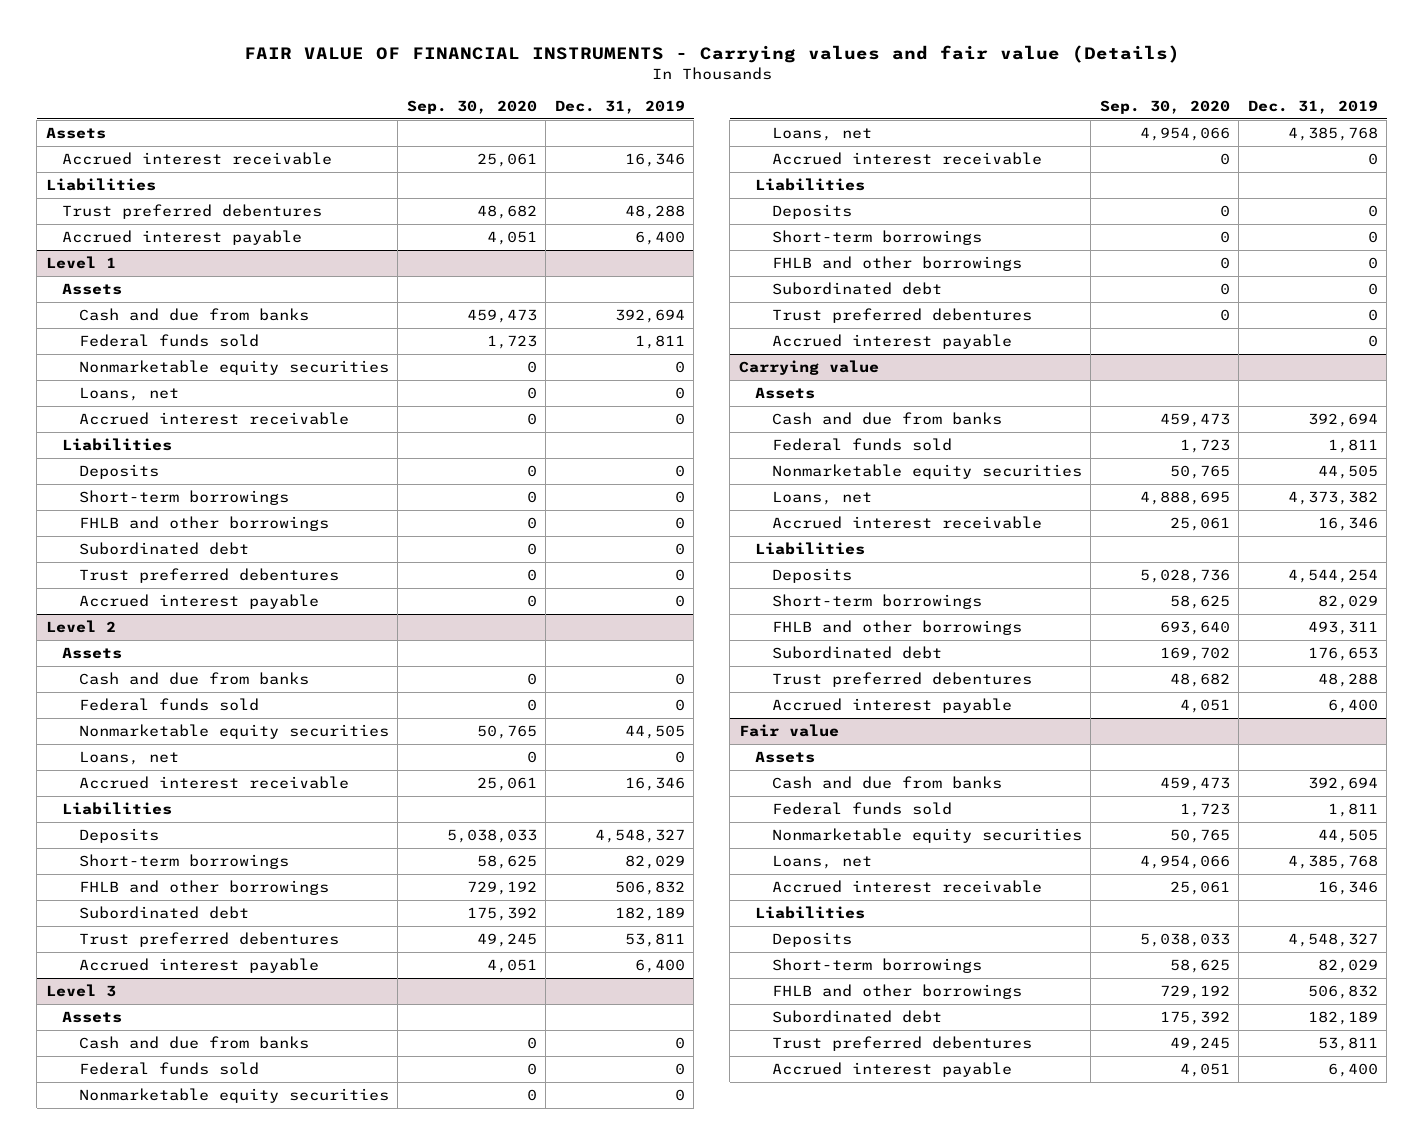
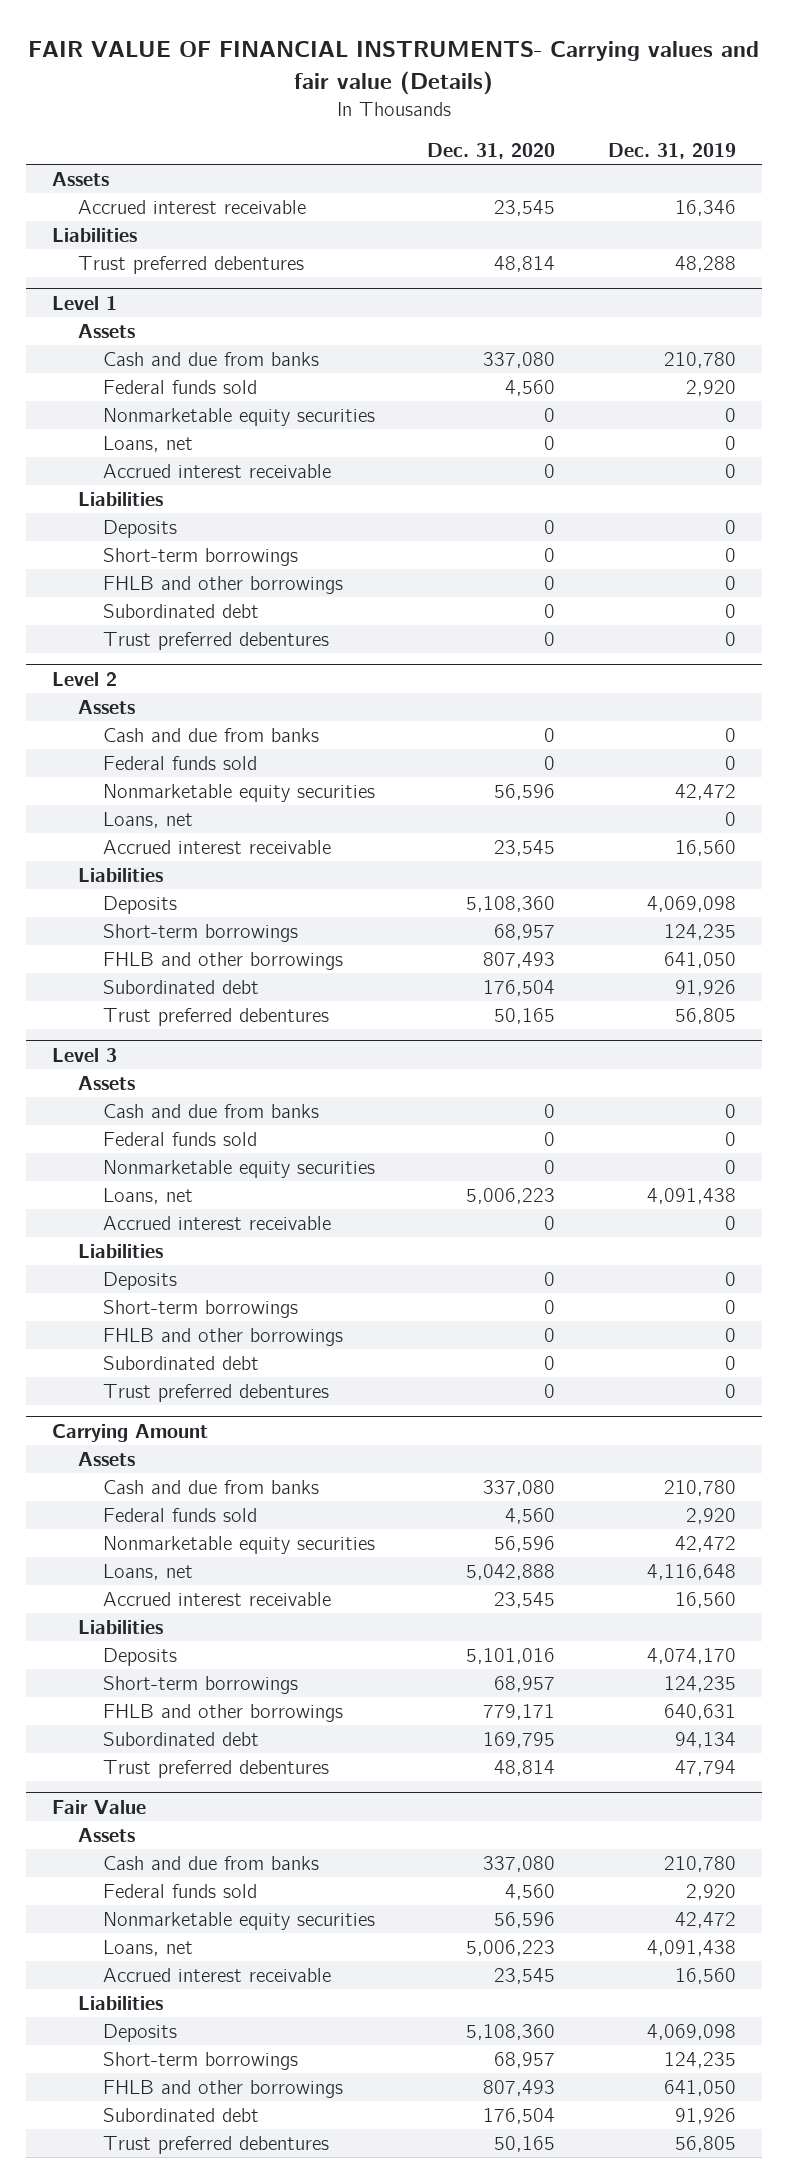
- FAIR VALUE OF FINANCIAL INSTRUMENTS - Carrying values and fair value (Details)
+ FAIR VALUE OF FINANCIAL INSTRUMENTS- Carrying values and fair value (Details)
- | Sep. 30, 2020 | Dec. 31, 2019
+ | Dec. 31, 2020 | Dec. 31, 2019
- Accrued interest payable | 4,051 | 6,400
@ Level 1
- Cash and due from banks | 459,473 | 392,694
- Federal funds sold | 1,723 | 1,811
+ Cash and due from banks | 337,080 | 210,780
+ Federal funds sold | 4,560 | 2,920
- Accrued interest payable | 0 | 0
@ Level 2
- Nonmarketable equity securities | 50,765 | 44,505
+ Nonmarketable equity securities | 56,596 | 42,472
- Accrued interest receivable | 25,061 | 16,346
+ Accrued interest receivable | 23,545 | 16,560
- Deposits | 5,038,033 | 4,548,327
- Short-term borrowings | 58,625 | 82,029
- FHLB and other borrowings | 729,192 | 506,832
- Subordinated debt | 175,392 | 182,189
- Trust preferred debentures | 49,245 | 53,811
- Accrued interest payable | 4,051 | 6,400
+ Deposits | 5,108,360 | 4,069,098
+ Short-term borrowings | 68,957 | 124,235
+ FHLB and other borrowings | 807,493 | 641,050
+ Subordinated debt | 176,504 | 91,926
+ Trust preferred debentures | 50,165 | 56,805
@ Level 3
- Loans, net | 4,954,066 | 4,385,768
+ Loans, net | 5,006,223 | 4,091,438
- Accrued interest payable | | 0
- Carrying value
+ Carrying Amount
- Cash and due from banks | 459,473 | 392,694
- Federal funds sold | 1,723 | 1,811
- Nonmarketable equity securities | 50,765 | 44,505
- Loans, net | 4,888,695 | 4,373,382
- Accrued interest receivable | 25,061 | 16,346
+ Cash and due from banks | 337,080 | 210,780
+ Federal funds sold | 4,560 | 2,920
+ Nonmarketable equity securities | 56,596 | 42,472
+ Loans, net | 5,042,888 | 4,116,648
+ Accrued interest receivable | 23,545 | 16,560
- Deposits | 5,028,736 | 4,544,254
- Short-term borrowings | 58,625 | 82,029
- FHLB and other borrowings | 693,640 | 493,311
- Subordinated debt | 169,702 | 176,653
- Trust preferred debentures | 48,682 | 48,288
- Accrued interest payable | 4,051 | 6,400
- Fair value
+ Deposits | 5,101,016 | 4,074,170
+ Short-term borrowings | 68,957 | 124,235
+ FHLB and other borrowings | 779,171 | 640,631
+ Subordinated debt | 169,795 | 94,134
+ Trust preferred debentures | 48,814 | 47,794
+ Fair Value
- Cash and due from banks | 459,473 | 392,694
- Federal funds sold | 1,723 | 1,811
- Nonmarketable equity securities | 50,765 | 44,505
- Loans, net | 4,954,066 | 4,385,768
- Accrued interest receivable | 25,061 | 16,346
+ Cash and due from banks | 337,080 | 210,780
+ Federal funds sold | 4,560 | 2,920
+ Nonmarketable equity securities | 56,596 | 42,472
+ Loans, net | 5,006,223 | 4,091,438
+ Accrued interest receivable | 23,545 | 16,560
- Deposits | 5,038,033 | 4,548,327
- Short-term borrowings | 58,625 | 82,029
- FHLB and other borrowings | 729,192 | 506,832
- Subordinated debt | 175,392 | 182,189
- Trust preferred debentures | 49,245 | 53,811
- Accrued interest payable | 4,051 | 6,400
+ Deposits | 5,108,360 | 4,069,098
+ Short-term borrowings | 68,957 | 124,235
+ FHLB and other borrowings | 807,493 | 641,050
+ Subordinated debt | 176,504 | 91,926
+ Trust preferred debentures | 50,165 | 56,805

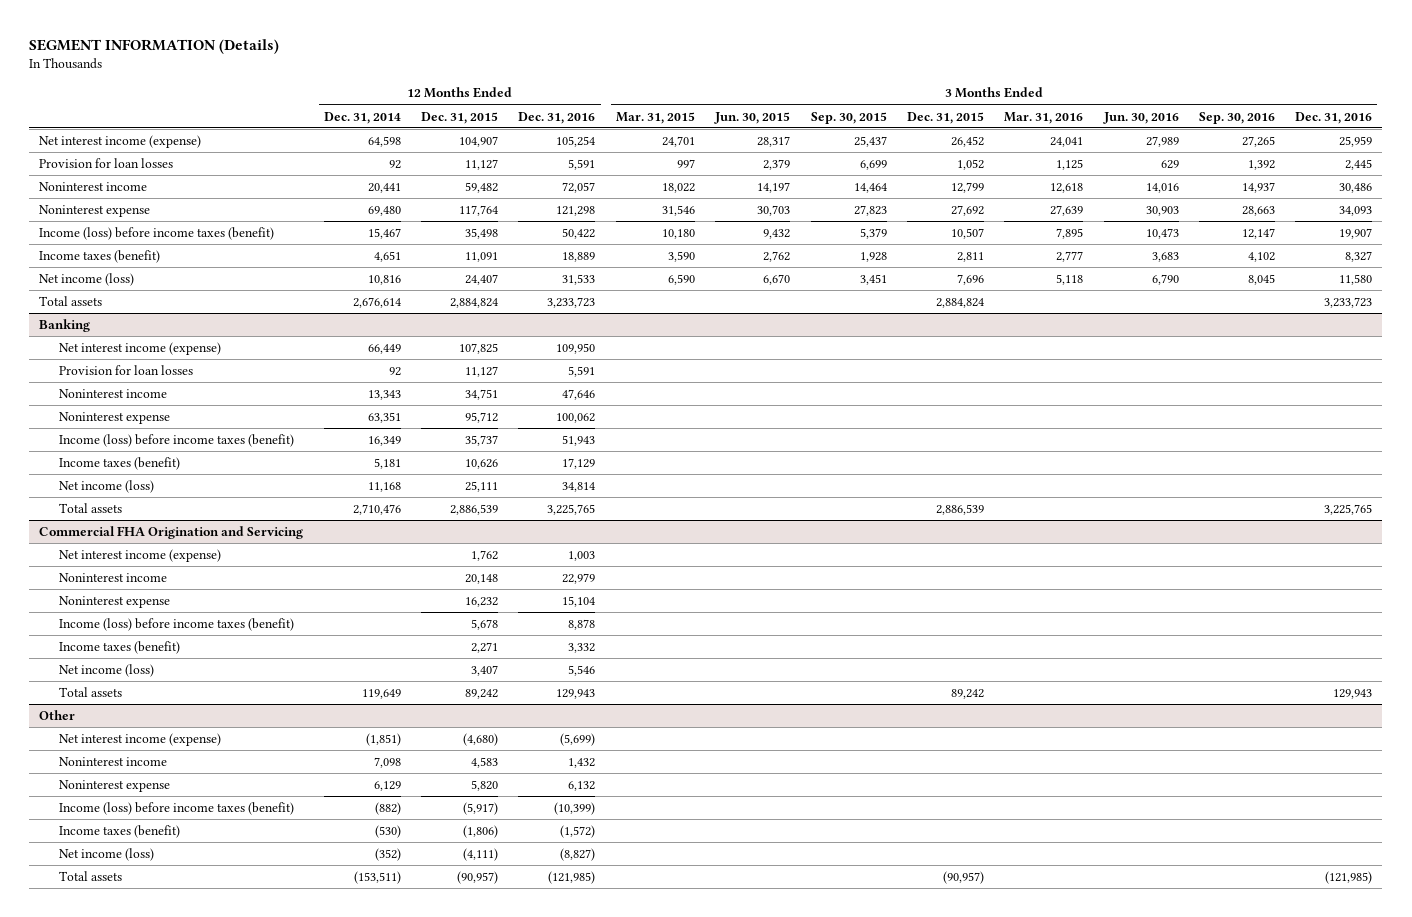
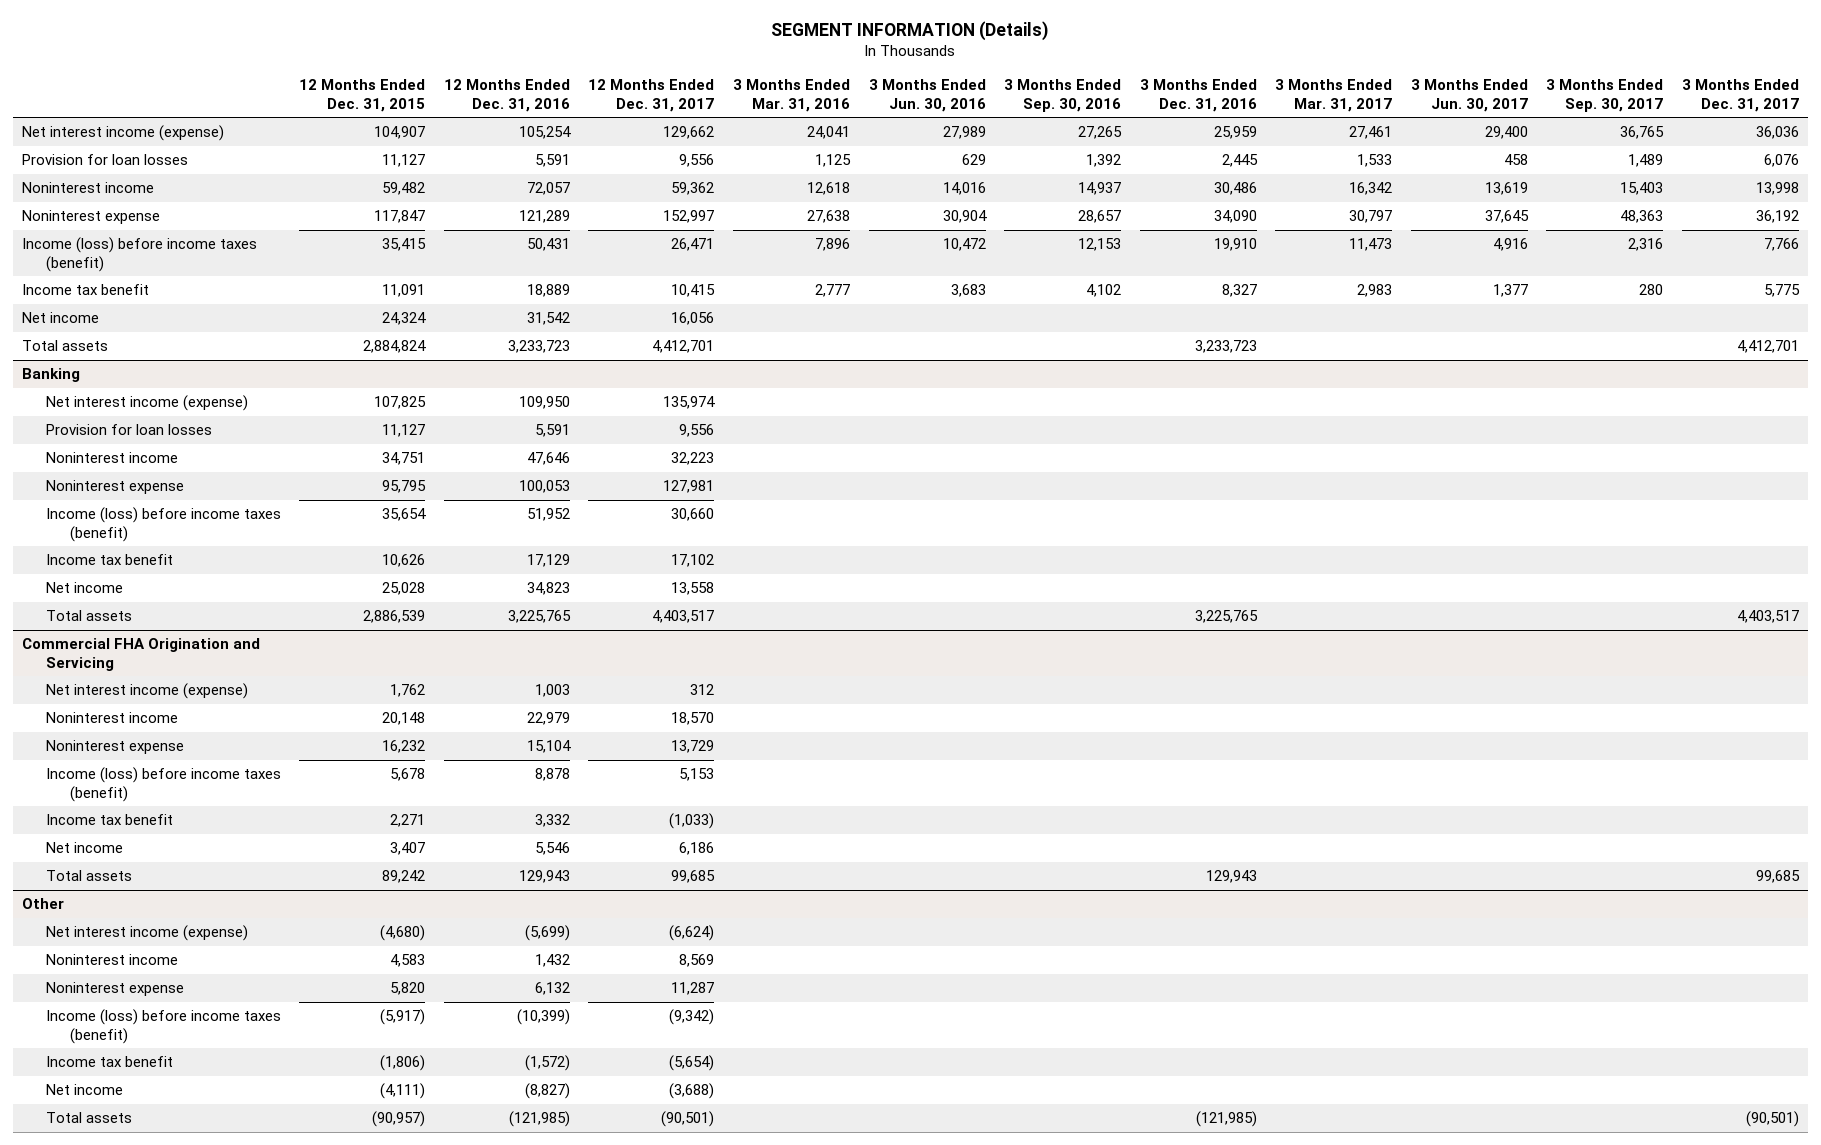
- | 12 Months Ended Dec. 31, 2014 | 12 Months Ended Dec. 31, 2015 | 12 Months Ended Dec. 31, 2016 | 3 Months Ended Mar. 31, 2015 | 3 Months Ended Jun. 30, 2015 | 3 Months Ended Sep. 30, 2015 | 3 Months Ended Dec. 31, 2015 | 3 Months Ended Mar. 31, 2016 | 3 Months Ended Jun. 30, 2016 | 3 Months Ended Sep. 30, 2016 | 3 Months Ended Dec. 31, 2016
+ | 12 Months Ended Dec. 31, 2015 | 12 Months Ended Dec. 31, 2016 | 12 Months Ended Dec. 31, 2017 | 3 Months Ended Mar. 31, 2016 | 3 Months Ended Jun. 30, 2016 | 3 Months Ended Sep. 30, 2016 | 3 Months Ended Dec. 31, 2016 | 3 Months Ended Mar. 31, 2017 | 3 Months Ended Jun. 30, 2017 | 3 Months Ended Sep. 30, 2017 | 3 Months Ended Dec. 31, 2017
- Noninterest expense | 69,480 | 117,764 | 121,298 | 31,546 | 30,703 | 27,823 | 27,692 | 27,639 | 30,903 | 28,663 | 34,093
- Income (loss) before income taxes (benefit) | 15,467 | 35,498 | 50,422 | 10,180 | 9,432 | 5,379 | 10,507 | 7,895 | 10,473 | 12,147 | 19,907
- Income taxes (benefit) | 4,651 | 11,091 | 18,889 | 3,590 | 2,762 | 1,928 | 2,811 | 2,777 | 3,683 | 4,102 | 8,327
- Net income (loss) | 10,816 | 24,407 | 31,533 | 6,590 | 6,670 | 3,451 | 7,696 | 5,118 | 6,790 | 8,045 | 11,580
+ Noninterest expense | 117,847 | 121,289 | 152,997 | 27,638 | 30,904 | 28,657 | 34,090 | 30,797 | 37,645 | 48,363 | 36,192
+ Income (loss) before income taxes (benefit) | 35,415 | 50,431 | 26,471 | 7,896 | 10,472 | 12,153 | 19,910 | 11,473 | 4,916 | 2,316 | 7,766
+ Income tax benefit | 11,091 | 18,889 | 10,415 | 2,777 | 3,683 | 4,102 | 8,327 | 2,983 | 1,377 | 280 | 5,775
+ Net income | 24,324 | 31,542 | 16,056 | | | | | | | |
@ Banking
- Noninterest expense | 63,351 | 95,712 | 100,062 | | | | | | | |
- Income (loss) before income taxes (benefit) | 16,349 | 35,737 | 51,943 | | | | | | | |
- Income taxes (benefit) | 5,181 | 10,626 | 17,129 | | | | | | | |
- Net income (loss) | 11,168 | 25,111 | 34,814 | | | | | | | |
+ Noninterest expense | 95,795 | 100,053 | 127,981 | | | | | | | |
+ Income (loss) before income taxes (benefit) | 35,654 | 51,952 | 30,660 | | | | | | | |
+ Income tax benefit | 10,626 | 17,129 | 17,102 | | | | | | | |
+ Net income | 25,028 | 34,823 | 13,558 | | | | | | | |
@ Commercial FHA Origination and Servicing
- Income taxes (benefit) | | 2,271 | 3,332 | | | | | | | |
- Net income (loss) | | 3,407 | 5,546 | | | | | | | |
+ Income tax benefit | 2,271 | 3,332 | (1,033) | | | | | | | |
+ Net income | 3,407 | 5,546 | 6,186 | | | | | | | |
@ Other
- Income taxes (benefit) | (530) | (1,806) | (1,572) | | | | | | | |
- Net income (loss) | (352) | (4,111) | (8,827) | | | | | | | |
+ Income tax benefit | (1,806) | (1,572) | (5,654) | | | | | | | |
+ Net income | (4,111) | (8,827) | (3,688) | | | | | | | |

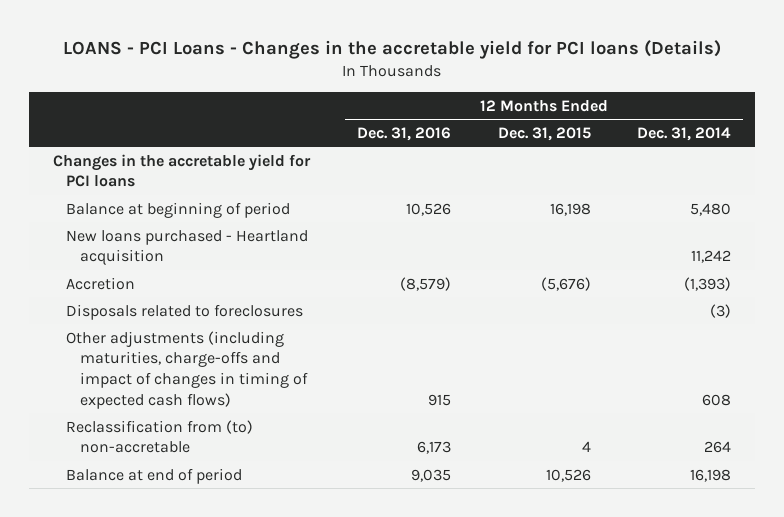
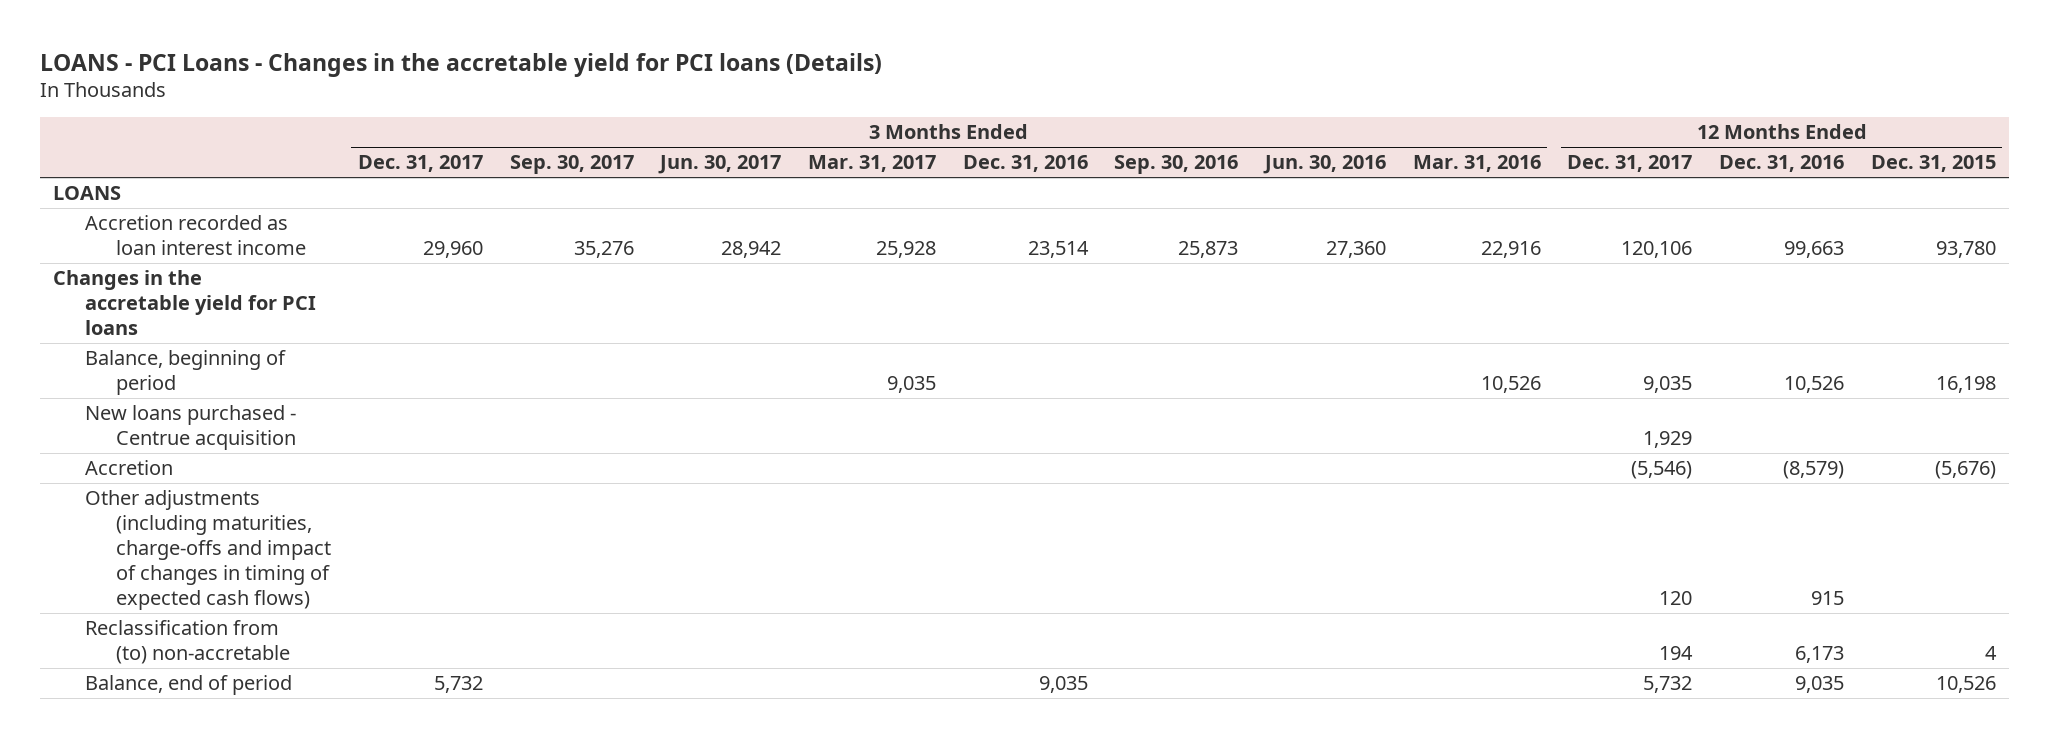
- | 12 Months Ended Dec. 31, 2016 | 12 Months Ended Dec. 31, 2015 | 12 Months Ended Dec. 31, 2014
+ | 3 Months Ended Dec. 31, 2017 | 3 Months Ended Sep. 30, 2017 | 3 Months Ended Jun. 30, 2017 | 3 Months Ended Mar. 31, 2017 | 3 Months Ended Dec. 31, 2016 | 3 Months Ended Sep. 30, 2016 | 3 Months Ended Jun. 30, 2016 | 3 Months Ended Mar. 31, 2016 | 12 Months Ended Dec. 31, 2017 | 12 Months Ended Dec. 31, 2016 | 12 Months Ended Dec. 31, 2015
+ LOANS
+ Accretion recorded as loan interest income | 29,960 | 35,276 | 28,942 | 25,928 | 23,514 | 25,873 | 27,360 | 22,916 | 120,106 | 99,663 | 93,780
- Balance at beginning of period | 10,526 | 16,198 | 5,480
- New loans purchased - Heartland acquisition | | | 11,242
+ Balance, beginning of period | | | | 9,035 | | | | 10,526 | 9,035 | 10,526 | 16,198
+ New loans purchased - Centrue acquisition | | | | | | | | | 1,929 | |
- Disposals related to foreclosures | | | (3)
- Balance at end of period | 9,035 | 10,526 | 16,198
+ Balance, end of period | 5,732 | | | | 9,035 | | | | 5,732 | 9,035 | 10,526

